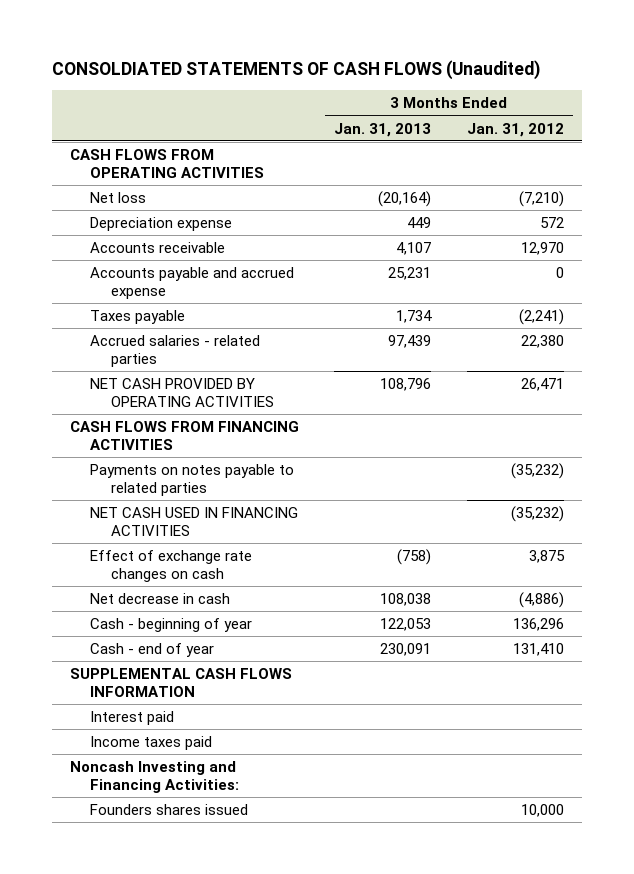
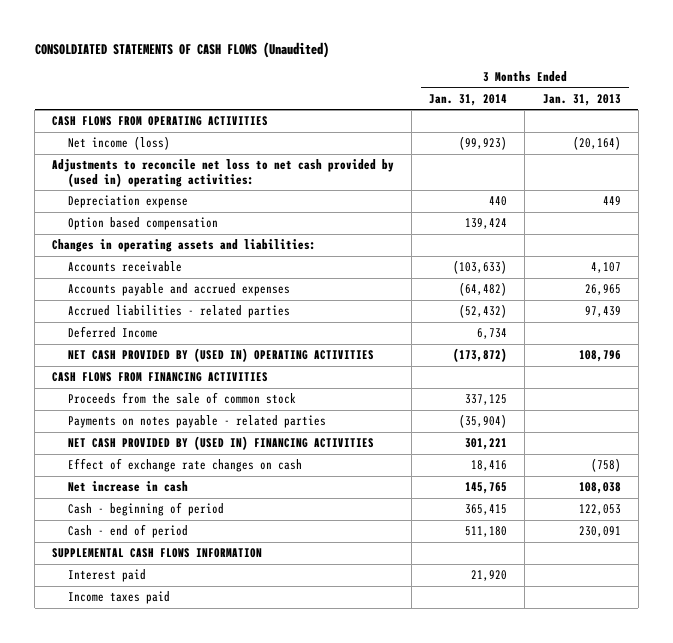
- | 3 Months Ended Jan. 31, 2013 | 3 Months Ended Jan. 31, 2012
+ | 3 Months Ended Jan. 31, 2014 | 3 Months Ended Jan. 31, 2013
- Net loss | (20,164) | (7,210)
+ Net income (loss) | (99,923) | (20,164)
+ Adjustments to reconcile net loss to net cash provided by (used in) operating activities:
+ Option based compensation | 139,424 |
+ Changes in operating assets and liabilities:
- Accounts payable and accrued expense | 25,231 | 0
- Taxes payable | 1,734 | (2,241)
- Accrued salaries - related parties | 97,439 | 22,380
- NET CASH PROVIDED BY OPERATING ACTIVITIES | 108,796 | 26,471
+ Accounts payable and accrued expenses | (64,482) | 26,965
+ Accrued liabilities - related parties | (52,432) | 97,439
+ Deferred Income | 6,734 |
+ NET CASH PROVIDED BY (USED IN) OPERATING ACTIVITIES | (173,872) | 108,796
- Payments on notes payable to related parties | | (35,232)
- NET CASH USED IN FINANCING ACTIVITIES | | (35,232)
+ Proceeds from the sale of common stock | 337,125 |
+ Payments on notes payable - related parties | (35,904) |
+ NET CASH PROVIDED BY (USED IN) FINANCING ACTIVITIES | 301,221 |
- Net decrease in cash | 108,038 | (4,886)
- Cash - beginning of year | 122,053 | 136,296
- Cash - end of year | 230,091 | 131,410
+ Net increase in cash | 145,765 | 108,038
+ Cash - beginning of period | 365,415 | 122,053
+ Cash - end of period | 511,180 | 230,091
- Noncash Investing and Financing Activities:
- Founders shares issued | | 10,000

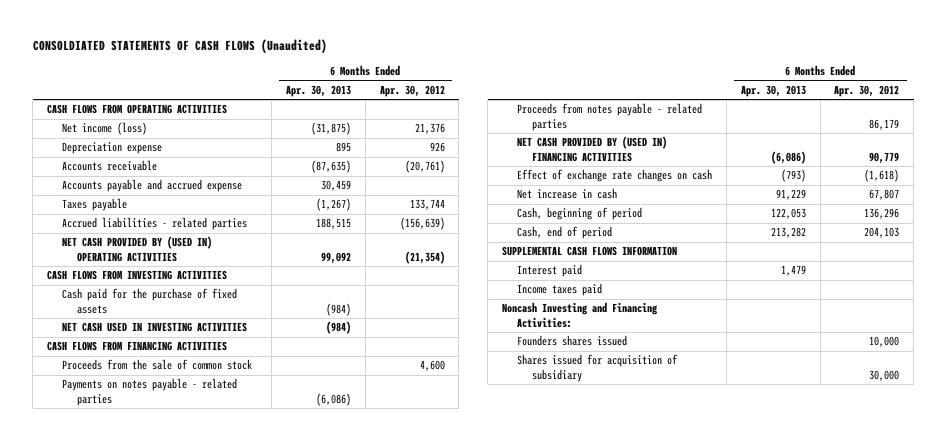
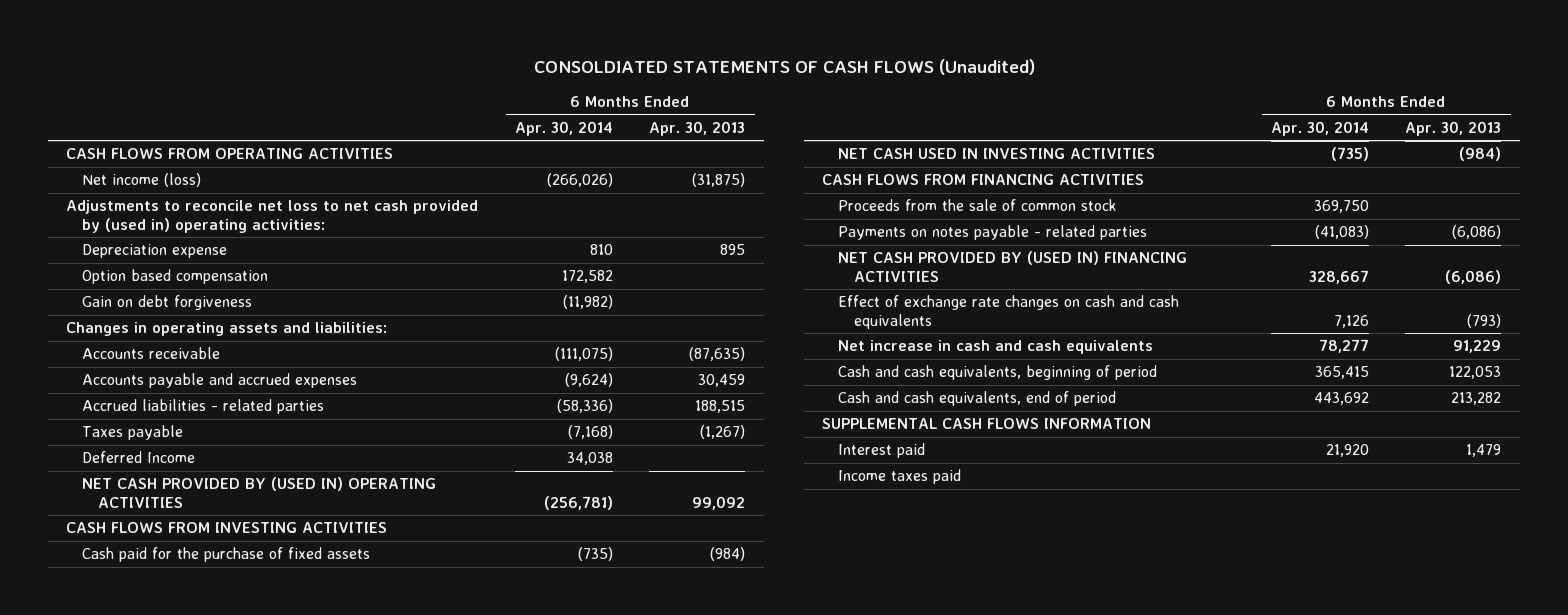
- | 6 Months Ended Apr. 30, 2013 | 6 Months Ended Apr. 30, 2012
+ | 6 Months Ended Apr. 30, 2014 | 6 Months Ended Apr. 30, 2013
+ Adjustments to reconcile net loss to net cash provided by (used in) operating activities:
+ Option based compensation | 172,582 |
+ Gain on debt forgiveness | (11,982) |
+ Changes in operating assets and liabilities:
- Accounts payable and accrued expense | 30,459 |
+ Accounts payable and accrued expenses | (9,624) | 30,459
moved down: Taxes payable | (7,168) | (1,267)
+ Deferred Income | 34,038 |
- Proceeds from notes payable - related parties | | 86,179
- Effect of exchange rate changes on cash | (793) | (1,618)
- Net increase in cash | 91,229 | 67,807
- Cash, beginning of period | 122,053 | 136,296
- Cash, end of period | 213,282 | 204,103
+ Effect of exchange rate changes on cash and cash equivalents | 7,126 | (793)
+ Net increase in cash and cash equivalents | 78,277 | 91,229
+ Cash and cash equivalents, beginning of period | 365,415 | 122,053
+ Cash and cash equivalents, end of period | 443,692 | 213,282
- Noncash Investing and Financing Activities:
- Founders shares issued | | 10,000
- Shares issued for acquisition of subsidiary | | 30,000

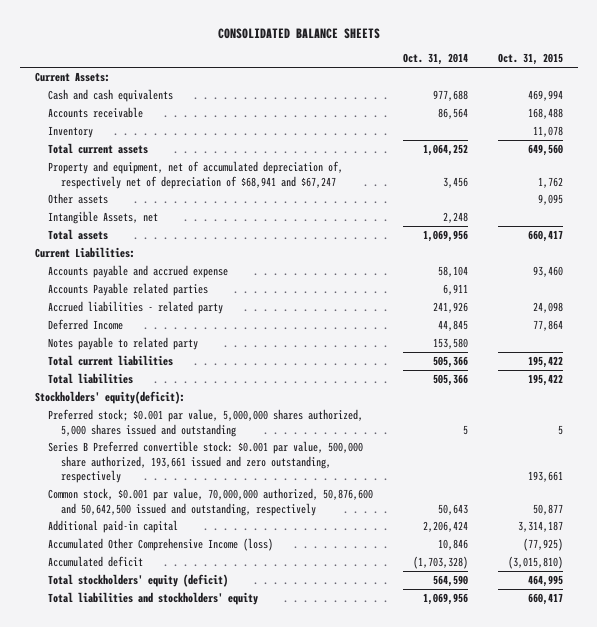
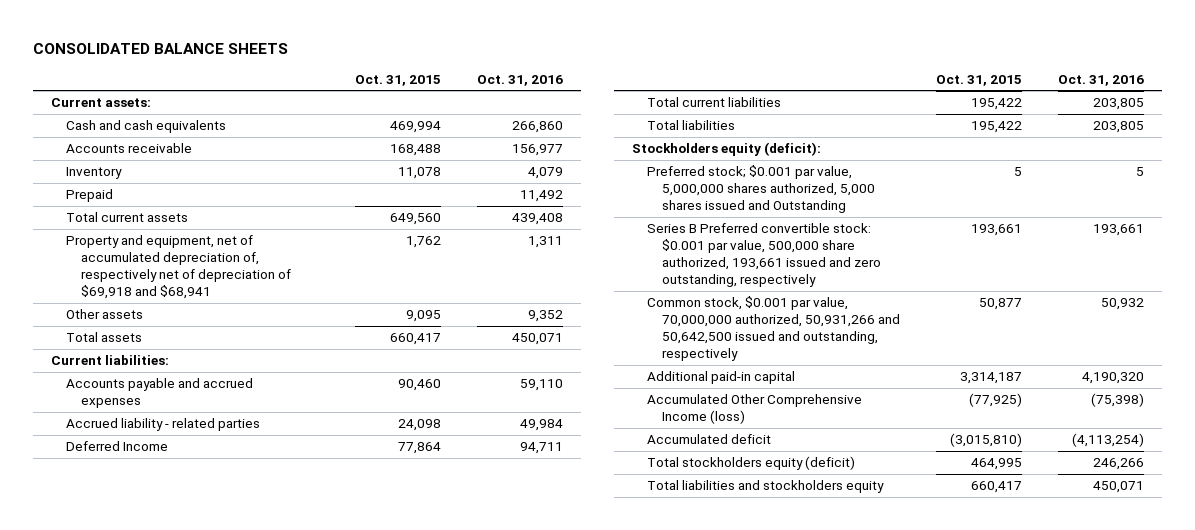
- | Oct. 31, 2014 | Oct. 31, 2015
+ | Oct. 31, 2015 | Oct. 31, 2016
- Current Assets:
+ Current assets:
+ Prepaid | | 11,492
- Property and equipment, net of accumulated depreciation of, respectively net of depreciation of $68,941 and $67,247 | 3,456 | 1,762
+ Property and equipment, net of accumulated depreciation of, respectively net of depreciation of $69,918 and $68,941 | 1,762 | 1,311
- Intangible Assets, net | 2,248 |
- Current Liabilities:
- Accounts payable and accrued expense | 58,104 | 93,460
- Accounts Payable related parties | 6,911 |
- Accrued liabilities - related party | 241,926 | 24,098
+ Current liabilities:
+ Accounts payable and accrued expenses | 90,460 | 59,110
+ Accrued liability - related parties | 24,098 | 49,984
- Notes payable to related party | 153,580 |
- Stockholders' equity(deficit):
- Preferred stock; $0.001 par value, 5,000,000 shares authorized, 5,000 shares issued and outstanding | 5 | 5
+ Stockholders equity (deficit):
+ Preferred stock; $0.001 par value, 5,000,000 shares authorized, 5,000 shares issued and Outstanding | 5 | 5
- Common stock, $0.001 par value, 70,000,000 authorized, 50,876,600 and 50,642,500 issued and outstanding, respectively | 50,643 | 50,877
+ Common stock, $0.001 par value, 70,000,000 authorized, 50,931,266 and 50,642,500 issued and outstanding, respectively | 50,877 | 50,932
- Total stockholders' equity (deficit) | 564,590 | 464,995
- Total liabilities and stockholders' equity | 1,069,956 | 660,417
+ Total stockholders equity (deficit) | 464,995 | 246,266
+ Total liabilities and stockholders equity | 660,417 | 450,071

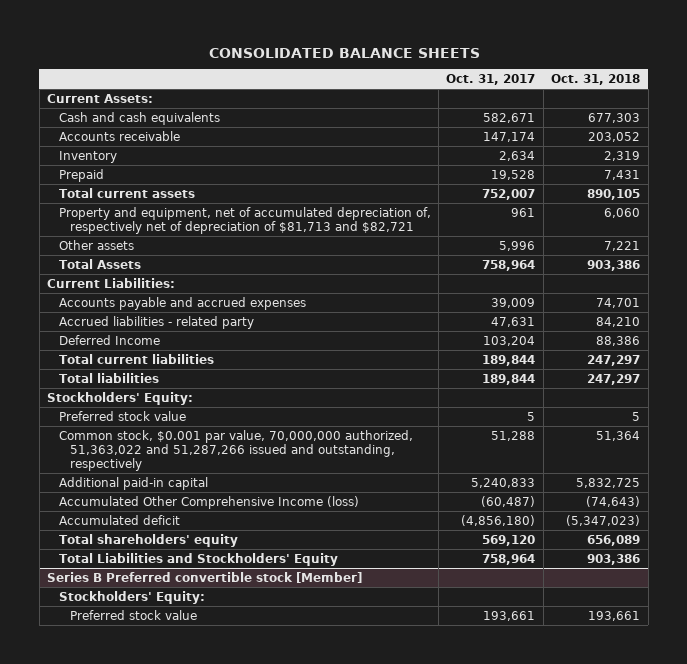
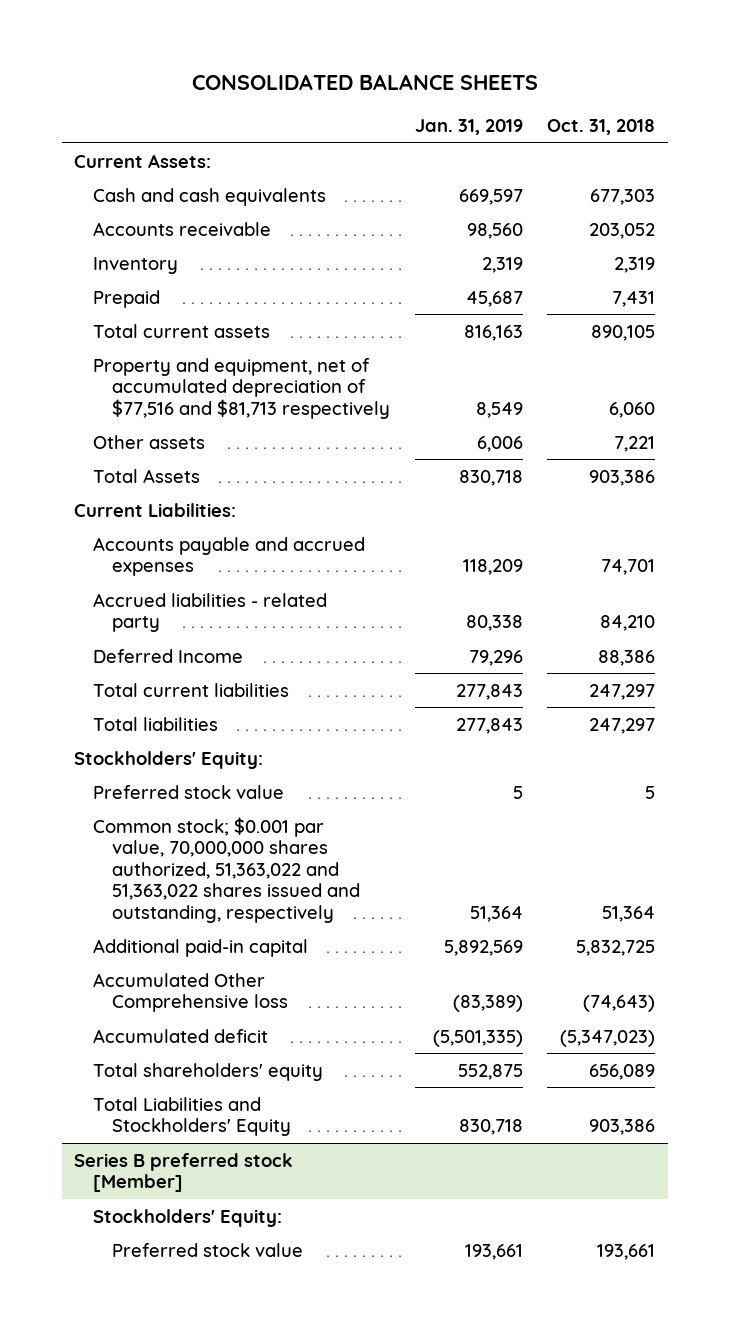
- | Oct. 31, 2017 | Oct. 31, 2018
+ | Jan. 31, 2019 | Oct. 31, 2018
- Property and equipment, net of accumulated depreciation of, respectively net of depreciation of $81,713 and $82,721 | 961 | 6,060
+ Property and equipment, net of accumulated depreciation of $77,516 and $81,713 respectively | 8,549 | 6,060
- Common stock, $0.001 par value, 70,000,000 authorized, 51,363,022 and 51,287,266 issued and outstanding, respectively | 51,288 | 51,364
+ Common stock; $0.001 par value, 70,000,000 shares authorized, 51,363,022 and 51,363,022 shares issued and outstanding, respectively | 51,364 | 51,364
- Accumulated Other Comprehensive Income (loss) | (60,487) | (74,643)
+ Accumulated Other Comprehensive loss | (83,389) | (74,643)
- Series B Preferred convertible stock [Member]
+ Series B preferred stock [Member]

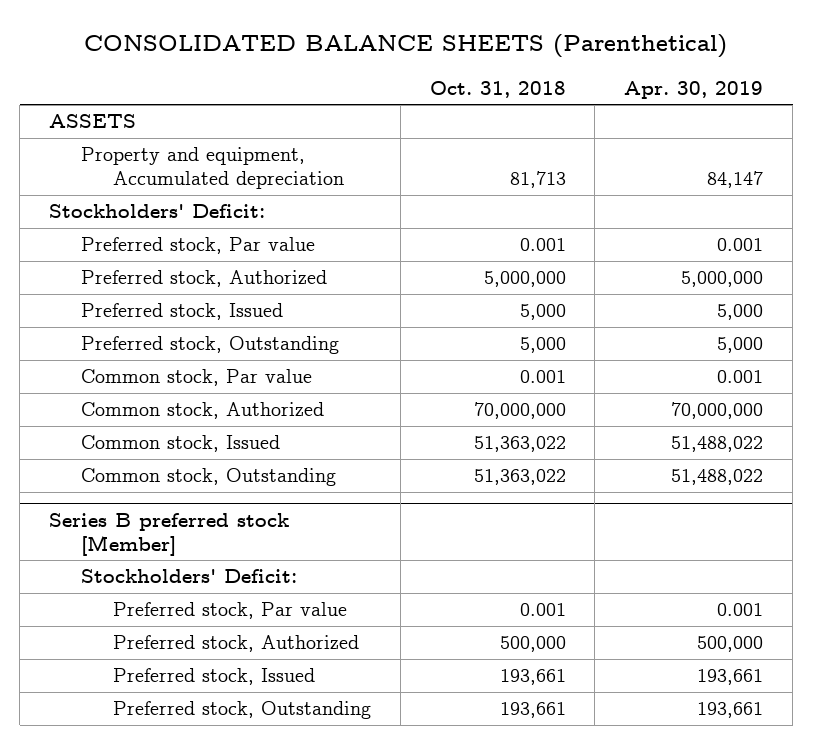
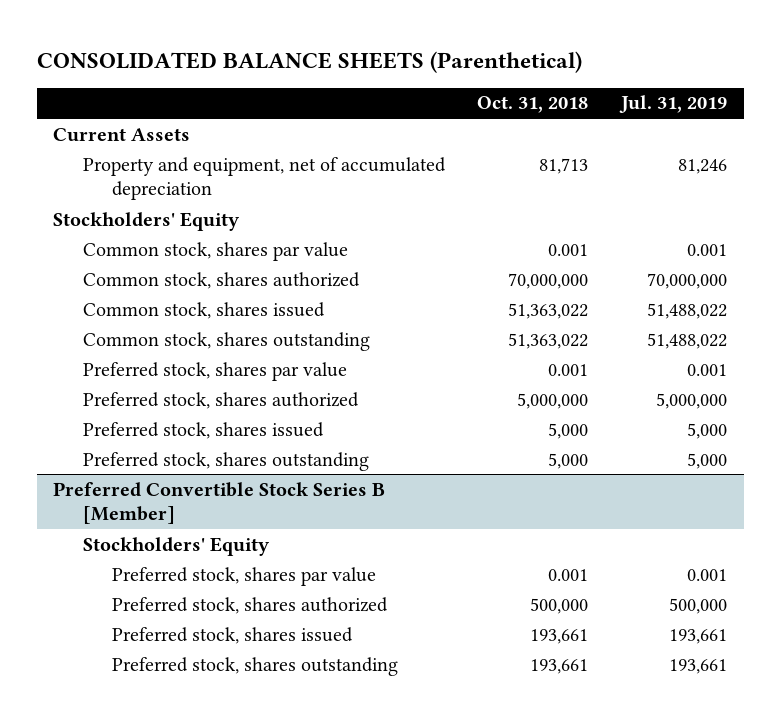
- | Oct. 31, 2018 | Apr. 30, 2019
+ | Oct. 31, 2018 | Jul. 31, 2019
- ASSETS
- Property and equipment, Accumulated depreciation | 81,713 | 84,147
- Stockholders' Deficit:
- Preferred stock, Par value | 0.001 | 0.001
- Preferred stock, Authorized | 5,000,000 | 5,000,000
- Preferred stock, Issued | 5,000 | 5,000
- Preferred stock, Outstanding | 5,000 | 5,000
- Common stock, Par value | 0.001 | 0.001
- Common stock, Authorized | 70,000,000 | 70,000,000
- Common stock, Issued | 51,363,022 | 51,488,022
- Common stock, Outstanding | 51,363,022 | 51,488,022
- Series B preferred stock [Member]
- Stockholders' Deficit:
- Preferred stock, Par value | 0.001 | 0.001
- Preferred stock, Authorized | 500,000 | 500,000
- Preferred stock, Issued | 193,661 | 193,661
- Preferred stock, Outstanding | 193,661 | 193,661
+ Current Assets
+ Property and equipment, net of accumulated depreciation | 81,713 | 81,246
+ Stockholders' Equity
+ Common stock, shares par value | 0.001 | 0.001
+ Common stock, shares authorized | 70,000,000 | 70,000,000
+ Common stock, shares issued | 51,363,022 | 51,488,022
+ Common stock, shares outstanding | 51,363,022 | 51,488,022
+ Preferred stock, shares par value | 0.001 | 0.001
+ Preferred stock, shares authorized | 5,000,000 | 5,000,000
+ Preferred stock, shares issued | 5,000 | 5,000
+ Preferred stock, shares outstanding | 5,000 | 5,000
+ Preferred Convertible Stock Series B [Member]
+ Stockholders' Equity
+ Preferred stock, shares par value | 0.001 | 0.001
+ Preferred stock, shares authorized | 500,000 | 500,000
+ Preferred stock, shares issued | 193,661 | 193,661
+ Preferred stock, shares outstanding | 193,661 | 193,661

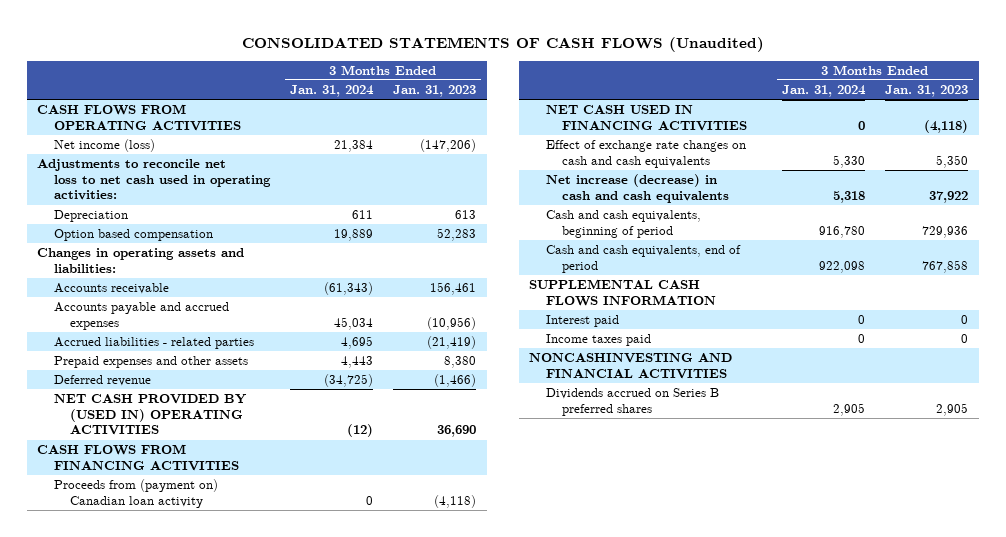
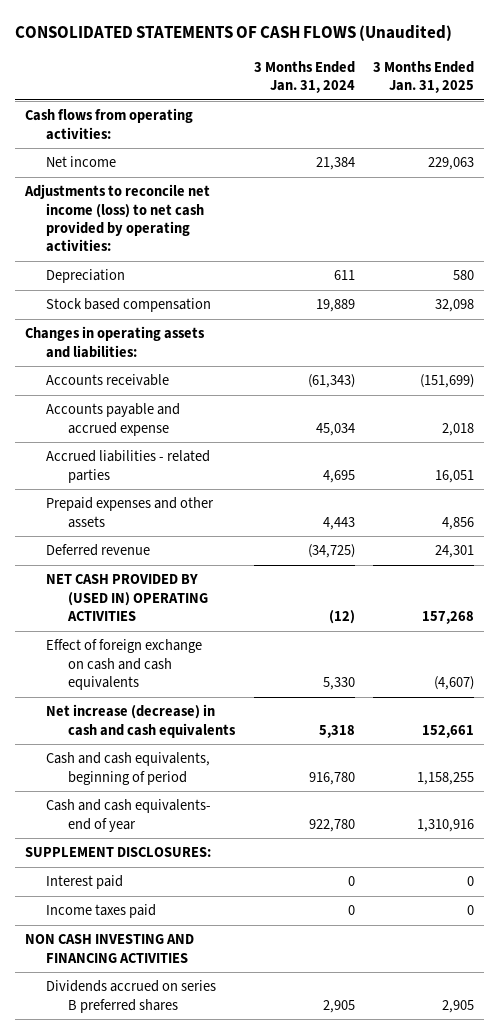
- | 3 Months Ended Jan. 31, 2024 | 3 Months Ended Jan. 31, 2023
+ | 3 Months Ended Jan. 31, 2024 | 3 Months Ended Jan. 31, 2025
- CASH FLOWS FROM OPERATING ACTIVITIES
- Net income (loss) | 21,384 | (147,206)
- Adjustments to reconcile net loss to net cash used in operating activities:
+ Cash flows from operating activities:
+ Net income | 21,384 | 229,063
+ Adjustments to reconcile net income (loss) to net cash provided by operating activities:
- Option based compensation | 19,889 | 52,283
+ Stock based compensation | 19,889 | 32,098
- Accounts payable and accrued expenses | 45,034 | (10,956)
+ Accounts payable and accrued expense | 45,034 | 2,018
- CASH FLOWS FROM FINANCING ACTIVITIES
- Proceeds from (payment on) Canadian loan activity | 0 | (4,118)
- NET CASH USED IN FINANCING ACTIVITIES | 0 | (4,118)
- Effect of exchange rate changes on cash and cash equivalents | 5,330 | 5,350
+ Effect of foreign exchange on cash and cash equivalents | 5,330 | (4,607)
- Cash and cash equivalents, end of period | 922,098 | 767,858
- SUPPLEMENTAL CASH FLOWS INFORMATION
+ Cash and cash equivalents- end of year | 922,780 | 1,310,916
+ SUPPLEMENT DISCLOSURES:
- NONCASHINVESTING AND FINANCIAL ACTIVITIES
- Dividends accrued on Series B preferred shares | 2,905 | 2,905
+ NON CASH INVESTING AND FINANCING ACTIVITIES
+ Dividends accrued on series B preferred shares | 2,905 | 2,905

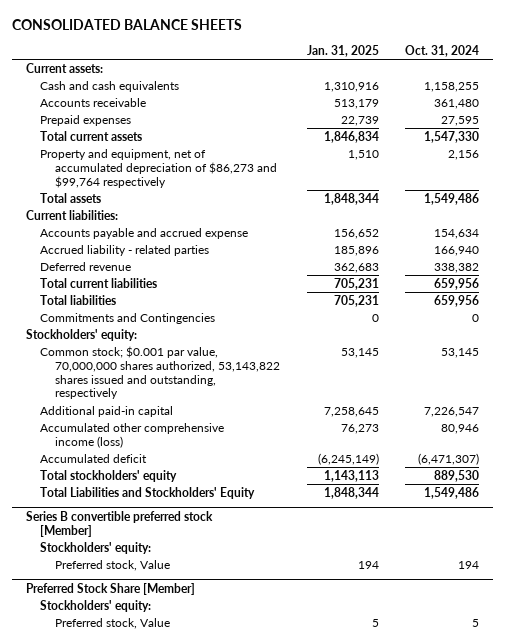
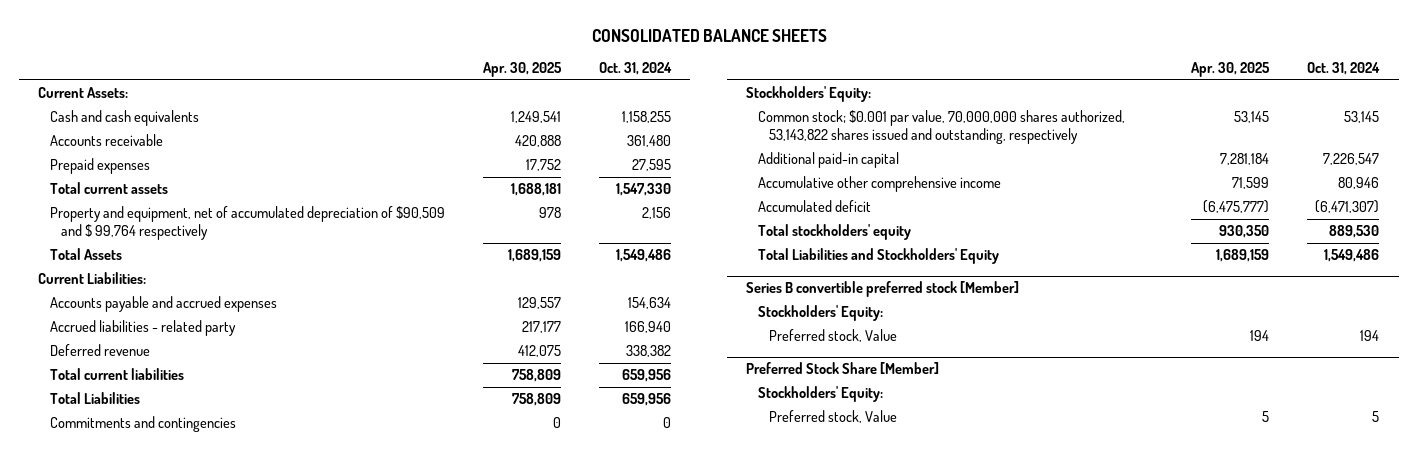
- | Jan. 31, 2025 | Oct. 31, 2024
+ | Apr. 30, 2025 | Oct. 31, 2024
- Current assets:
+ Current Assets:
- Property and equipment, net of accumulated depreciation of $86,273 and $99,764 respectively | 1,510 | 2,156
- Total assets | 1,848,344 | 1,549,486
- Current liabilities:
- Accounts payable and accrued expense | 156,652 | 154,634
- Accrued liability - related parties | 185,896 | 166,940
+ Property and equipment, net of accumulated depreciation of $90,509 and $ 99,764 respectively | 978 | 2,156
+ Total Assets | 1,689,159 | 1,549,486
+ Current Liabilities:
+ Accounts payable and accrued expenses | 129,557 | 154,634
+ Accrued liabilities - related party | 217,177 | 166,940
- Total liabilities | 705,231 | 659,956
- Commitments and Contingencies | 0 | 0
- Stockholders' equity:
+ Total Liabilities | 758,809 | 659,956
+ Commitments and contingencies | 0 | 0
+ Stockholders' Equity:
- Accumulated other comprehensive income (loss) | 76,273 | 80,946
+ Accumulative other comprehensive income | 71,599 | 80,946
@ Series B convertible preferred stock [Member]
- Stockholders' equity:
+ Stockholders' Equity:
@ Preferred Stock Share [Member]
- Stockholders' equity:
+ Stockholders' Equity:

